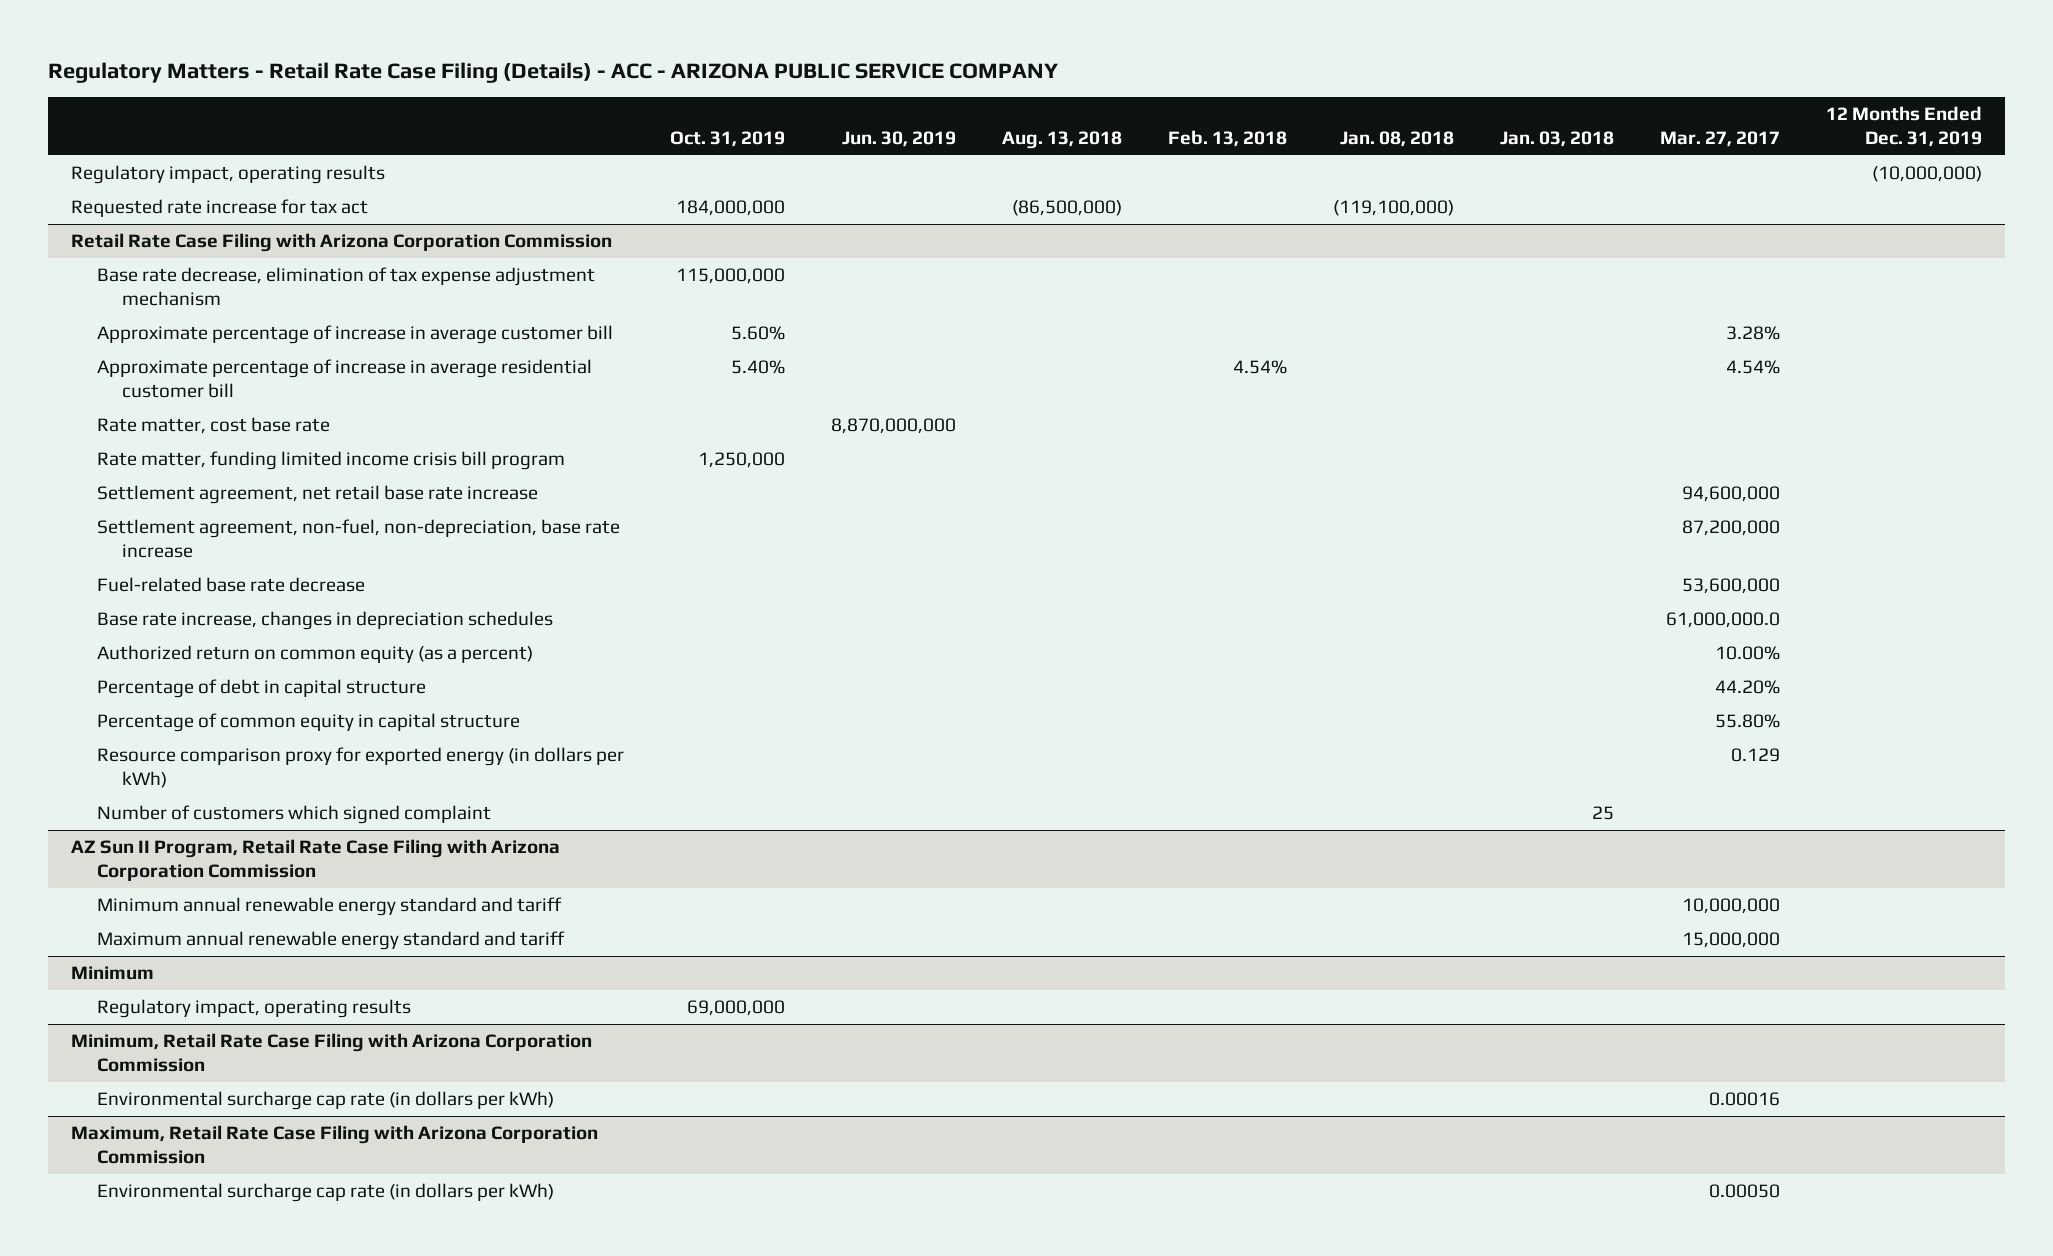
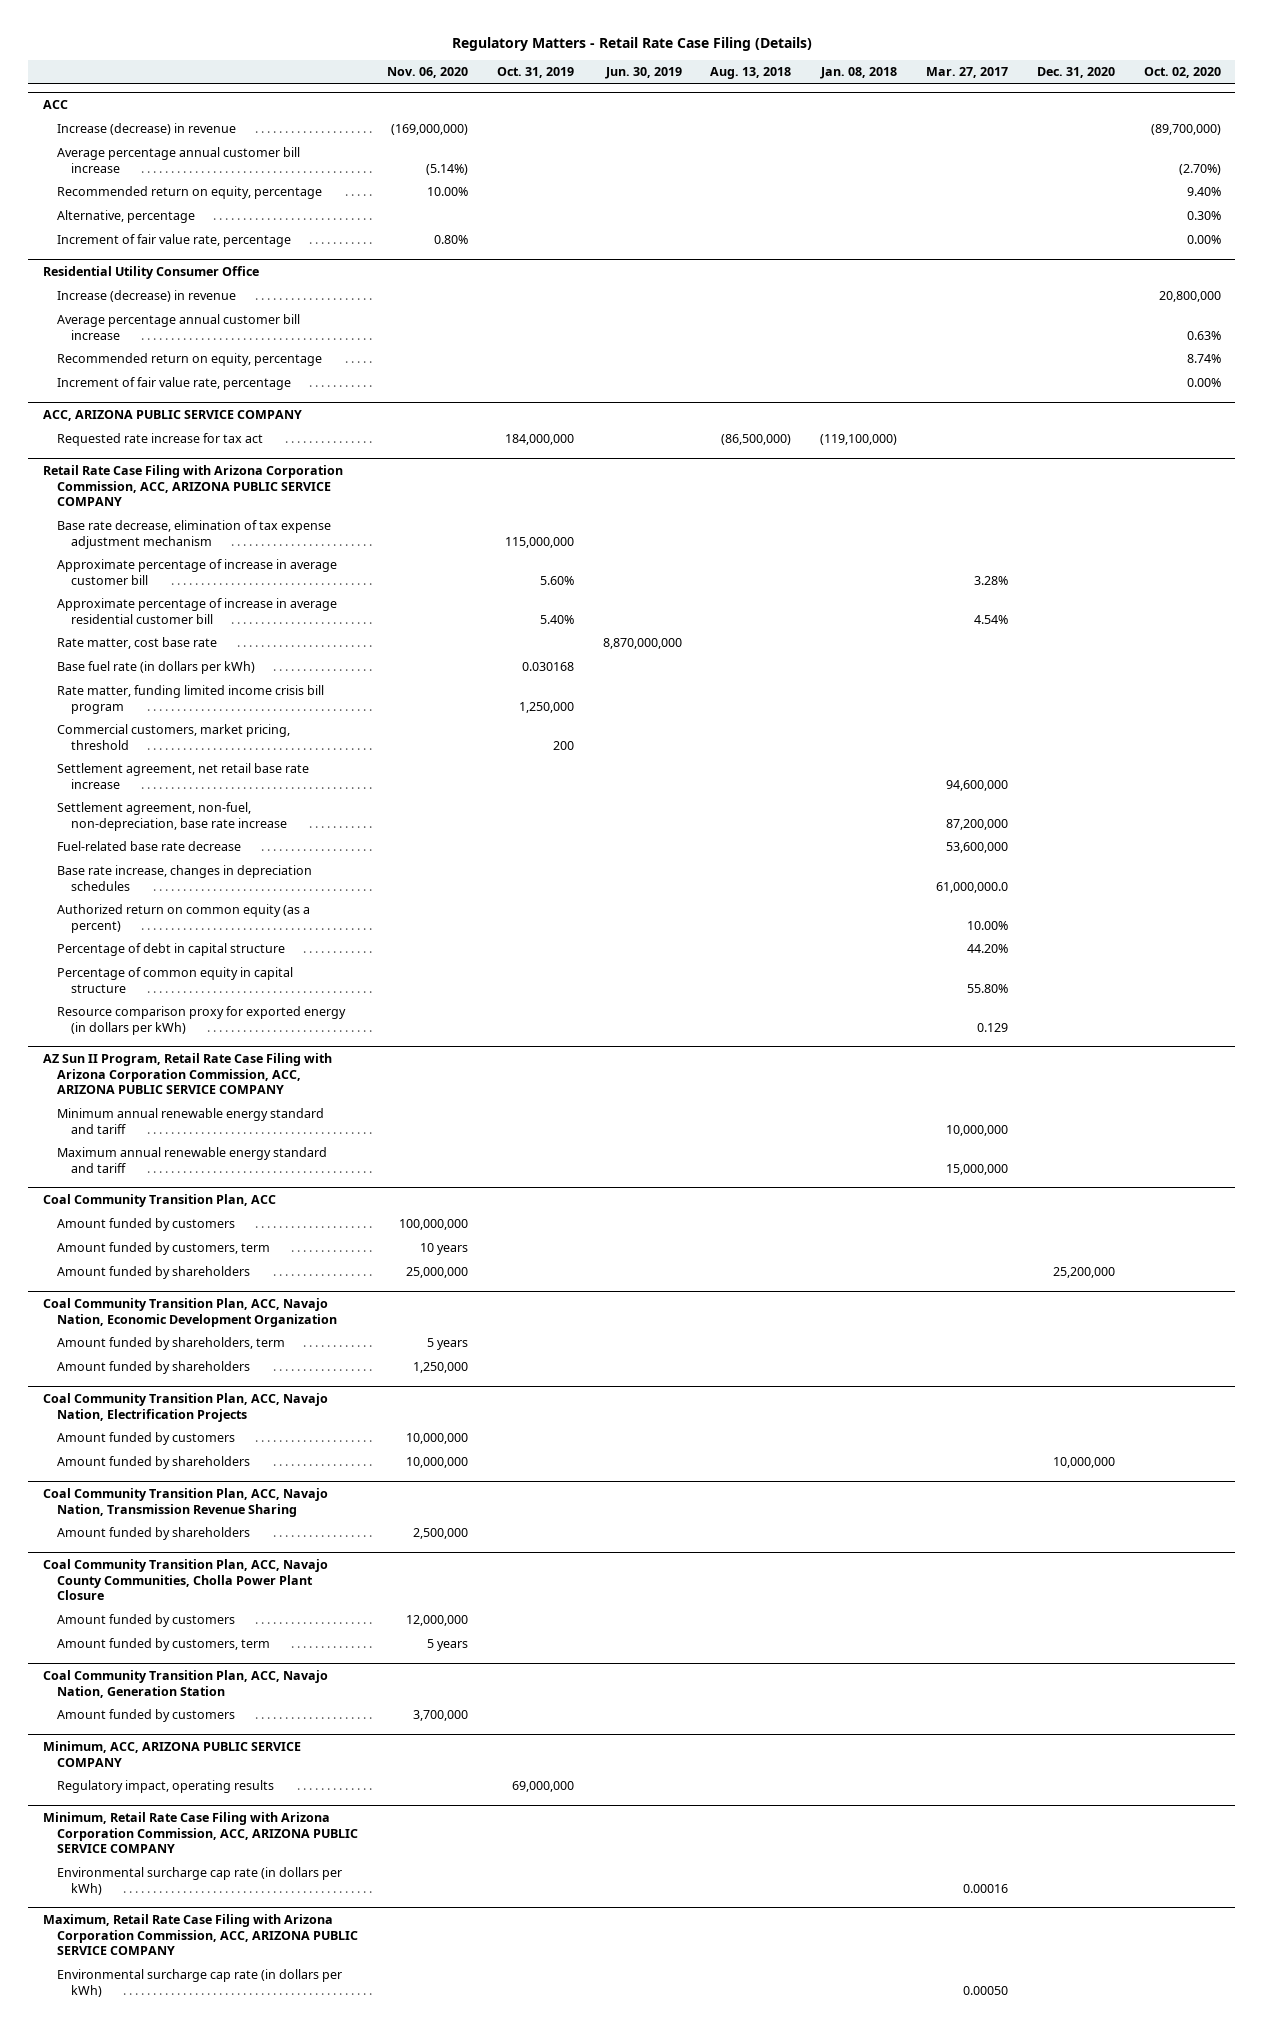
- Regulatory Matters - Retail Rate Case Filing (Details) - ACC - ARIZONA PUBLIC SERVICE COMPANY
+ Regulatory Matters - Retail Rate Case Filing (Details)
- | Oct. 31, 2019 | Jun. 30, 2019 | Aug. 13, 2018 | Feb. 13, 2018 | Jan. 08, 2018 | Jan. 03, 2018 | Mar. 27, 2017 | 12 Months Ended Dec. 31, 2019
+ | Nov. 06, 2020 | Oct. 31, 2019 | Jun. 30, 2019 | Aug. 13, 2018 | Jan. 08, 2018 | Mar. 27, 2017 | Dec. 31, 2020 | Oct. 02, 2020
- Regulatory impact, operating results | | | | | | | | (10,000,000)
+ ACC
+ Increase (decrease) in revenue | (169,000,000) | | | | | | | (89,700,000)
+ Average percentage annual customer bill increase | (5.14%) | | | | | | | (2.70%)
+ Recommended return on equity, percentage | 10.00% | | | | | | | 9.40%
+ Alternative, percentage | | | | | | | | 0.30%
+ Increment of fair value rate, percentage | 0.80% | | | | | | | 0.00%
+ Residential Utility Consumer Office
+ Increase (decrease) in revenue | | | | | | | | 20,800,000
+ Average percentage annual customer bill increase | | | | | | | | 0.63%
+ Recommended return on equity, percentage | | | | | | | | 8.74%
+ Increment of fair value rate, percentage | | | | | | | | 0.00%
+ ACC, ARIZONA PUBLIC SERVICE COMPANY
- Retail Rate Case Filing with Arizona Corporation Commission
+ Retail Rate Case Filing with Arizona Corporation Commission, ACC, ARIZONA PUBLIC SERVICE COMPANY
+ Base fuel rate (in dollars per kWh) | | 0.030168 | | | | | |
+ Commercial customers, market pricing, threshold | | 200 | | | | | |
- Number of customers which signed complaint | | | | | | 25 | |
- AZ Sun II Program, Retail Rate Case Filing with Arizona Corporation Commission
+ AZ Sun II Program, Retail Rate Case Filing with Arizona Corporation Commission, ACC, ARIZONA PUBLIC SERVICE COMPANY
- Minimum
+ Coal Community Transition Plan, ACC
+ Amount funded by customers | 100,000,000 | | | | | | |
+ Amount funded by customers, term | 10 years | | | | | | |
+ Amount funded by shareholders | 25,000,000 | | | | | | 25,200,000 |
+ Coal Community Transition Plan, ACC, Navajo Nation, Economic Development Organization
+ Amount funded by shareholders, term | 5 years | | | | | | |
+ Amount funded by shareholders | 1,250,000 | | | | | | |
+ Coal Community Transition Plan, ACC, Navajo Nation, Electrification Projects
+ Amount funded by customers | 10,000,000 | | | | | | |
+ Amount funded by shareholders | 10,000,000 | | | | | | 10,000,000 |
+ Coal Community Transition Plan, ACC, Navajo Nation, Transmission Revenue Sharing
+ Amount funded by shareholders | 2,500,000 | | | | | | |
+ Coal Community Transition Plan, ACC, Navajo County Communities, Cholla Power Plant Closure
+ Amount funded by customers | 12,000,000 | | | | | | |
+ Amount funded by customers, term | 5 years | | | | | | |
+ Coal Community Transition Plan, ACC, Navajo Nation, Generation Station
+ Amount funded by customers | 3,700,000 | | | | | | |
+ Minimum, ACC, ARIZONA PUBLIC SERVICE COMPANY
- Minimum, Retail Rate Case Filing with Arizona Corporation Commission
+ Minimum, Retail Rate Case Filing with Arizona Corporation Commission, ACC, ARIZONA PUBLIC SERVICE COMPANY
- Maximum, Retail Rate Case Filing with Arizona Corporation Commission
+ Maximum, Retail Rate Case Filing with Arizona Corporation Commission, ACC, ARIZONA PUBLIC SERVICE COMPANY

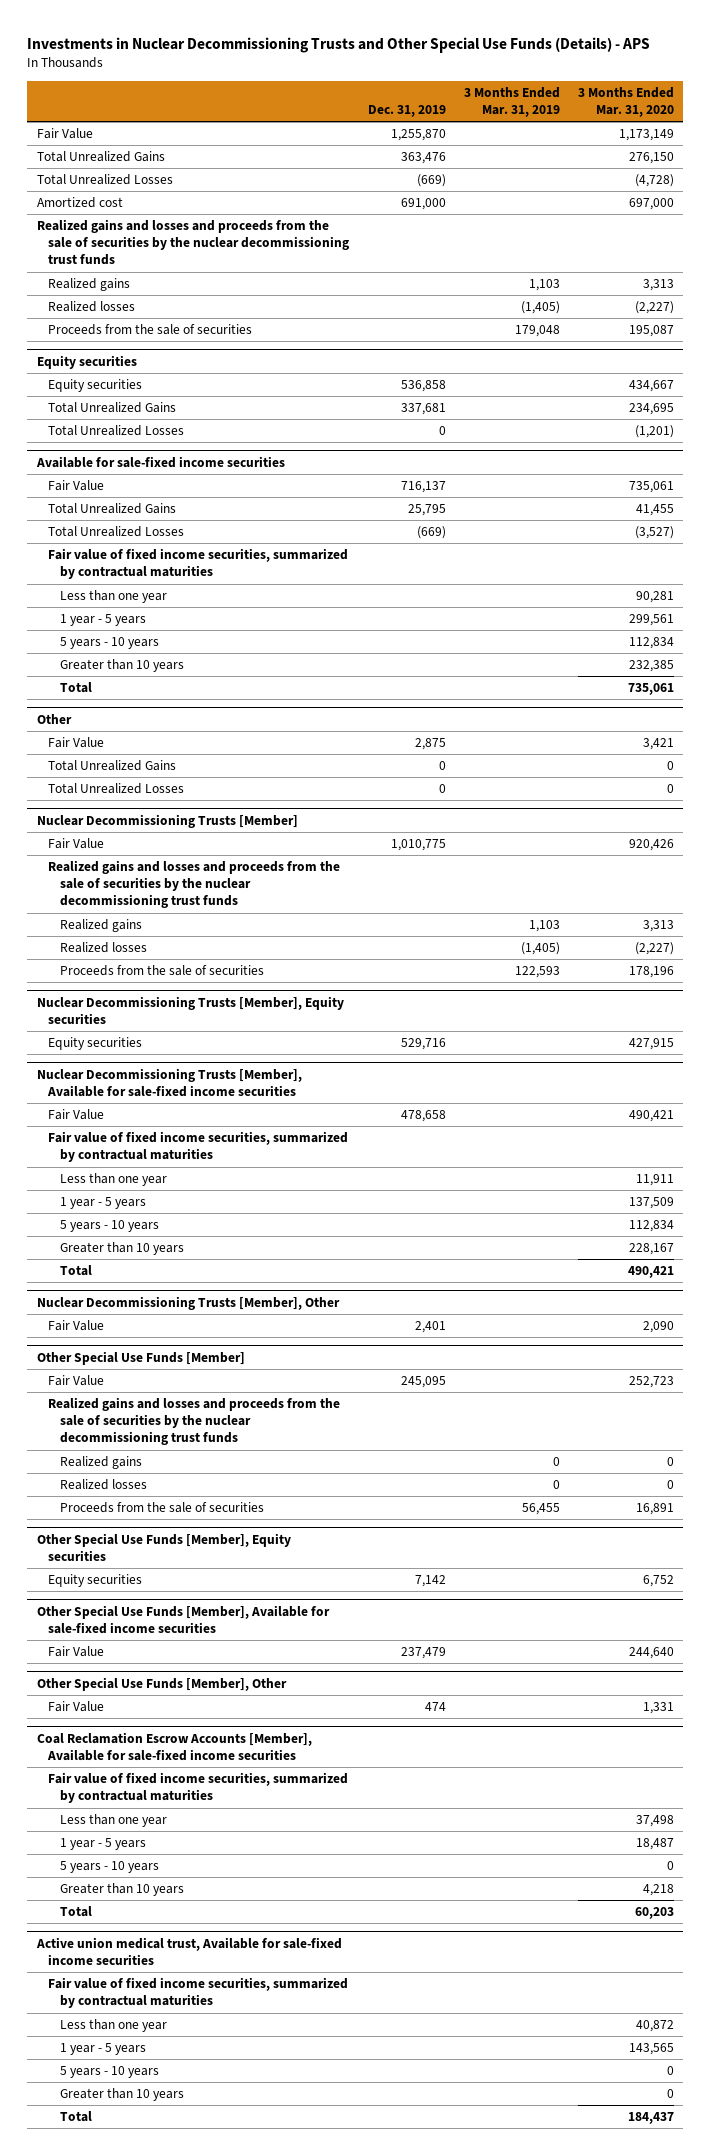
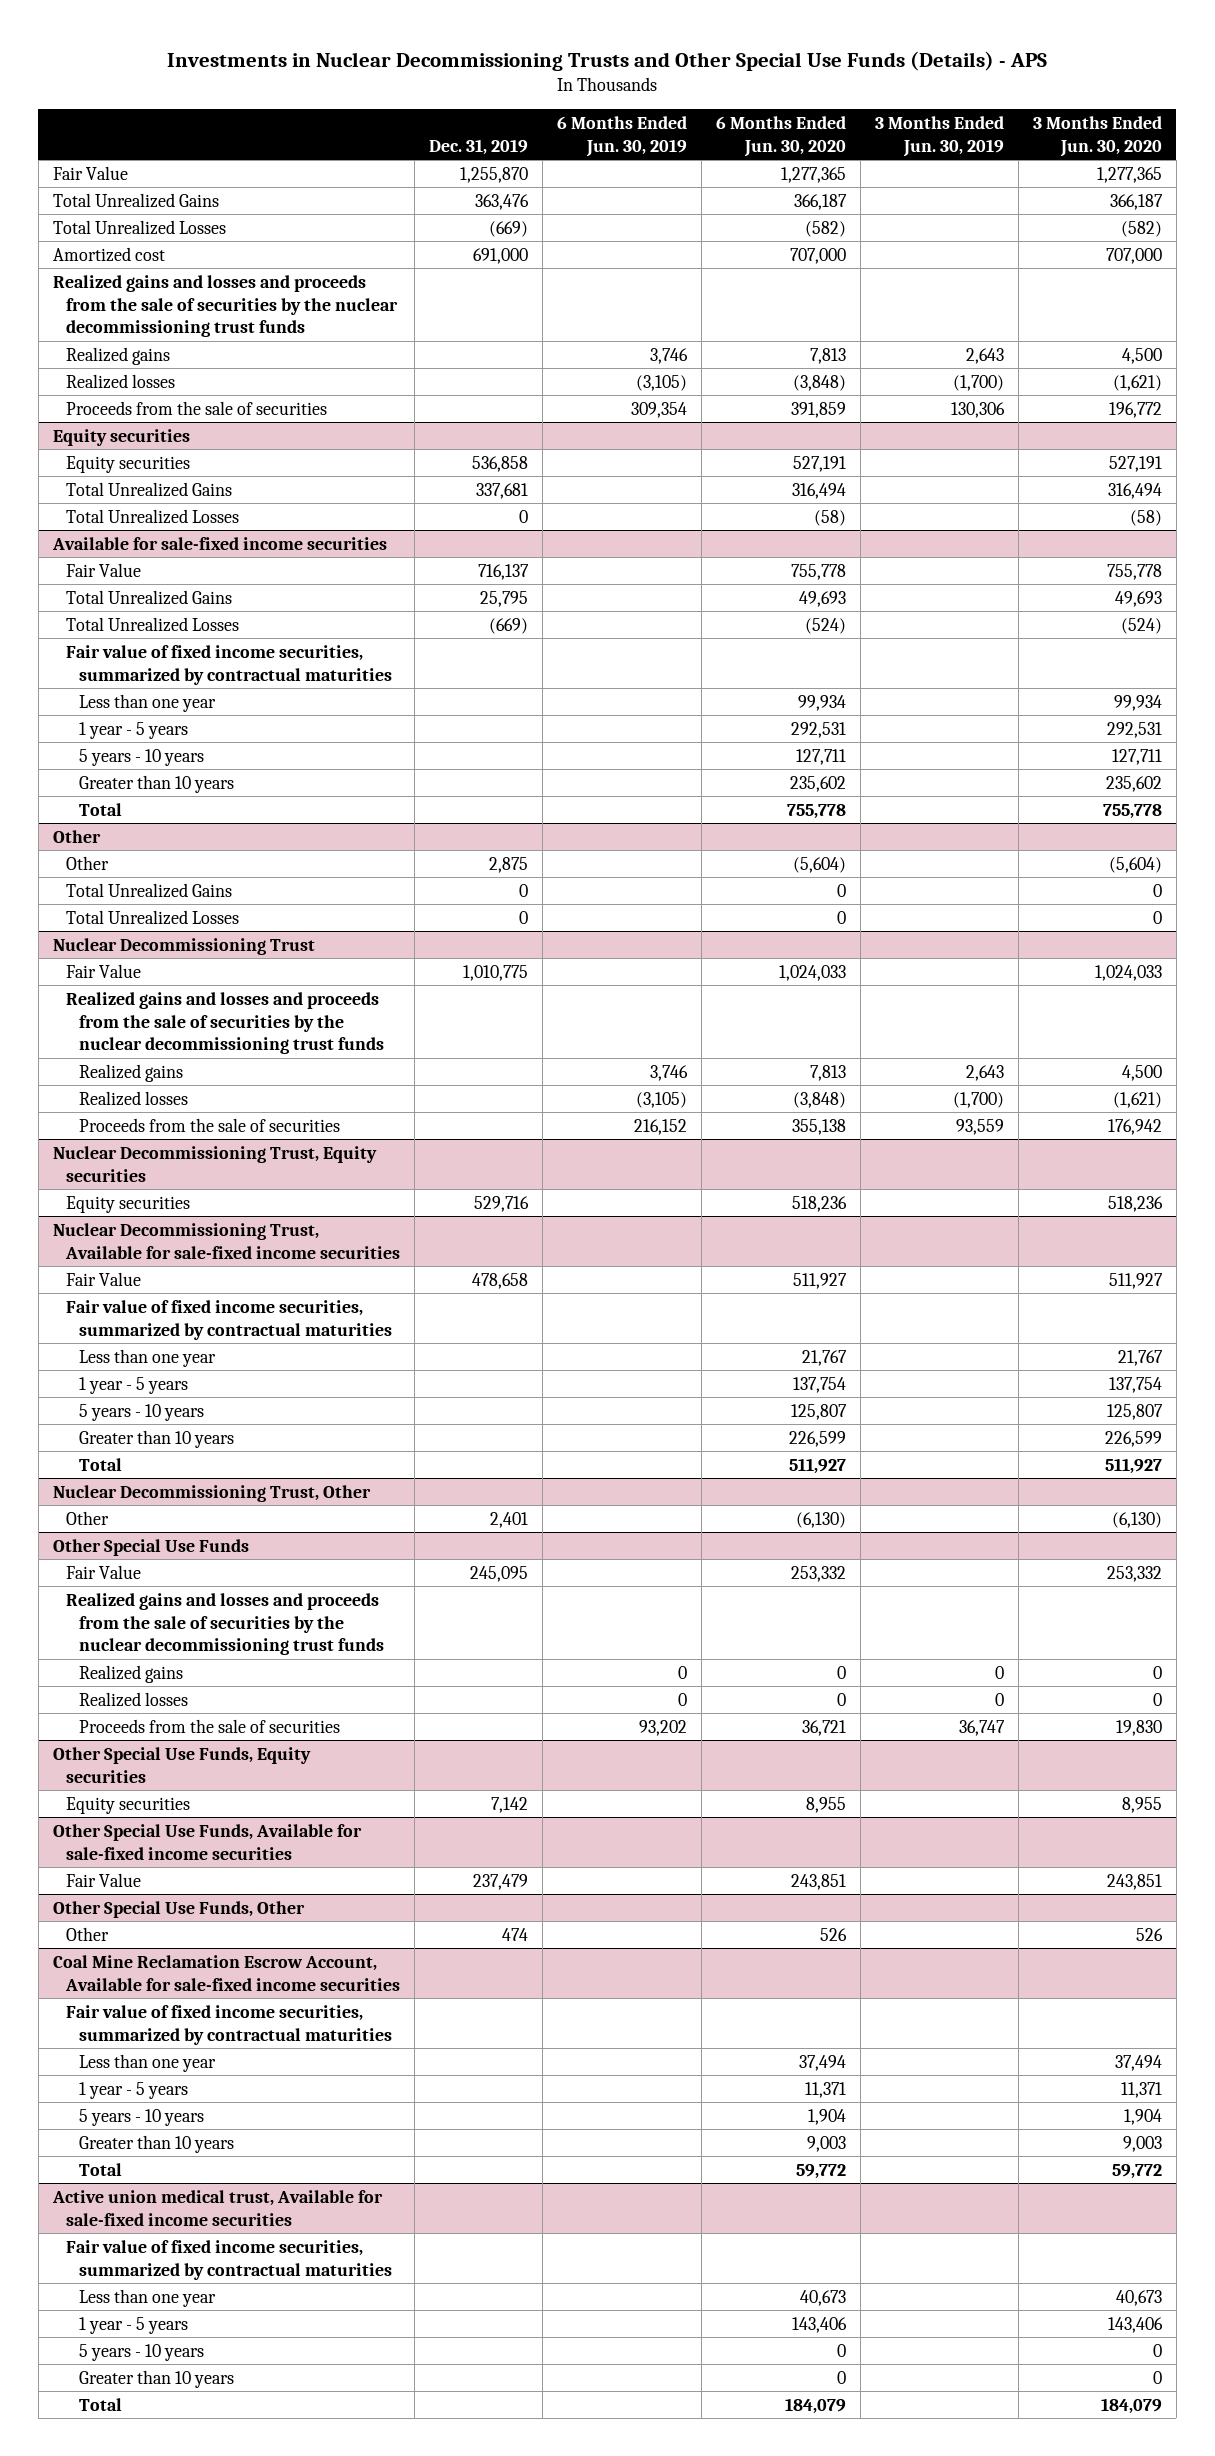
- | Dec. 31, 2019 | 3 Months Ended Mar. 31, 2019 | 3 Months Ended Mar. 31, 2020
+ | Dec. 31, 2019 | 6 Months Ended Jun. 30, 2019 | 6 Months Ended Jun. 30, 2020 | 3 Months Ended Jun. 30, 2019 | 3 Months Ended Jun. 30, 2020
@ Other
- Fair Value | 2,875 | | 3,421
+ Other | 2,875 | | (5,604) | | (5,604)
- Nuclear Decommissioning Trusts [Member]
+ Nuclear Decommissioning Trust
- Nuclear Decommissioning Trusts [Member], Equity securities
+ Nuclear Decommissioning Trust, Equity securities
- Nuclear Decommissioning Trusts [Member], Available for sale-fixed income securities
+ Nuclear Decommissioning Trust, Available for sale-fixed income securities
- Nuclear Decommissioning Trusts [Member], Other
- Fair Value | 2,401 | | 2,090
- Other Special Use Funds [Member]
+ Nuclear Decommissioning Trust, Other
+ Other | 2,401 | | (6,130) | | (6,130)
+ Other Special Use Funds
- Other Special Use Funds [Member], Equity securities
+ Other Special Use Funds, Equity securities
- Other Special Use Funds [Member], Available for sale-fixed income securities
+ Other Special Use Funds, Available for sale-fixed income securities
- Other Special Use Funds [Member], Other
- Fair Value | 474 | | 1,331
- Coal Reclamation Escrow Accounts [Member], Available for sale-fixed income securities
+ Other Special Use Funds, Other
+ Other | 474 | | 526 | | 526
+ Coal Mine Reclamation Escrow Account, Available for sale-fixed income securities

